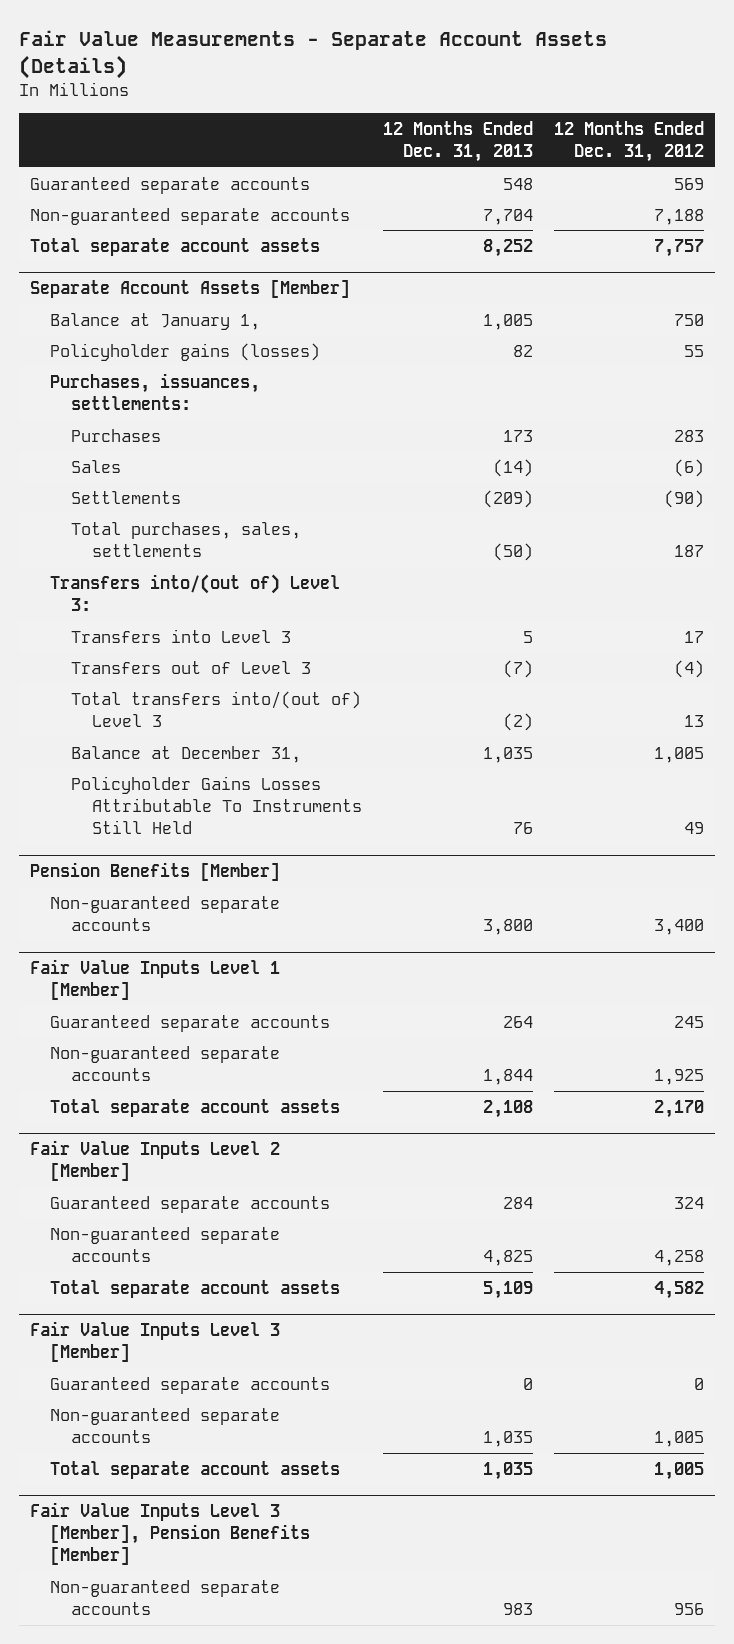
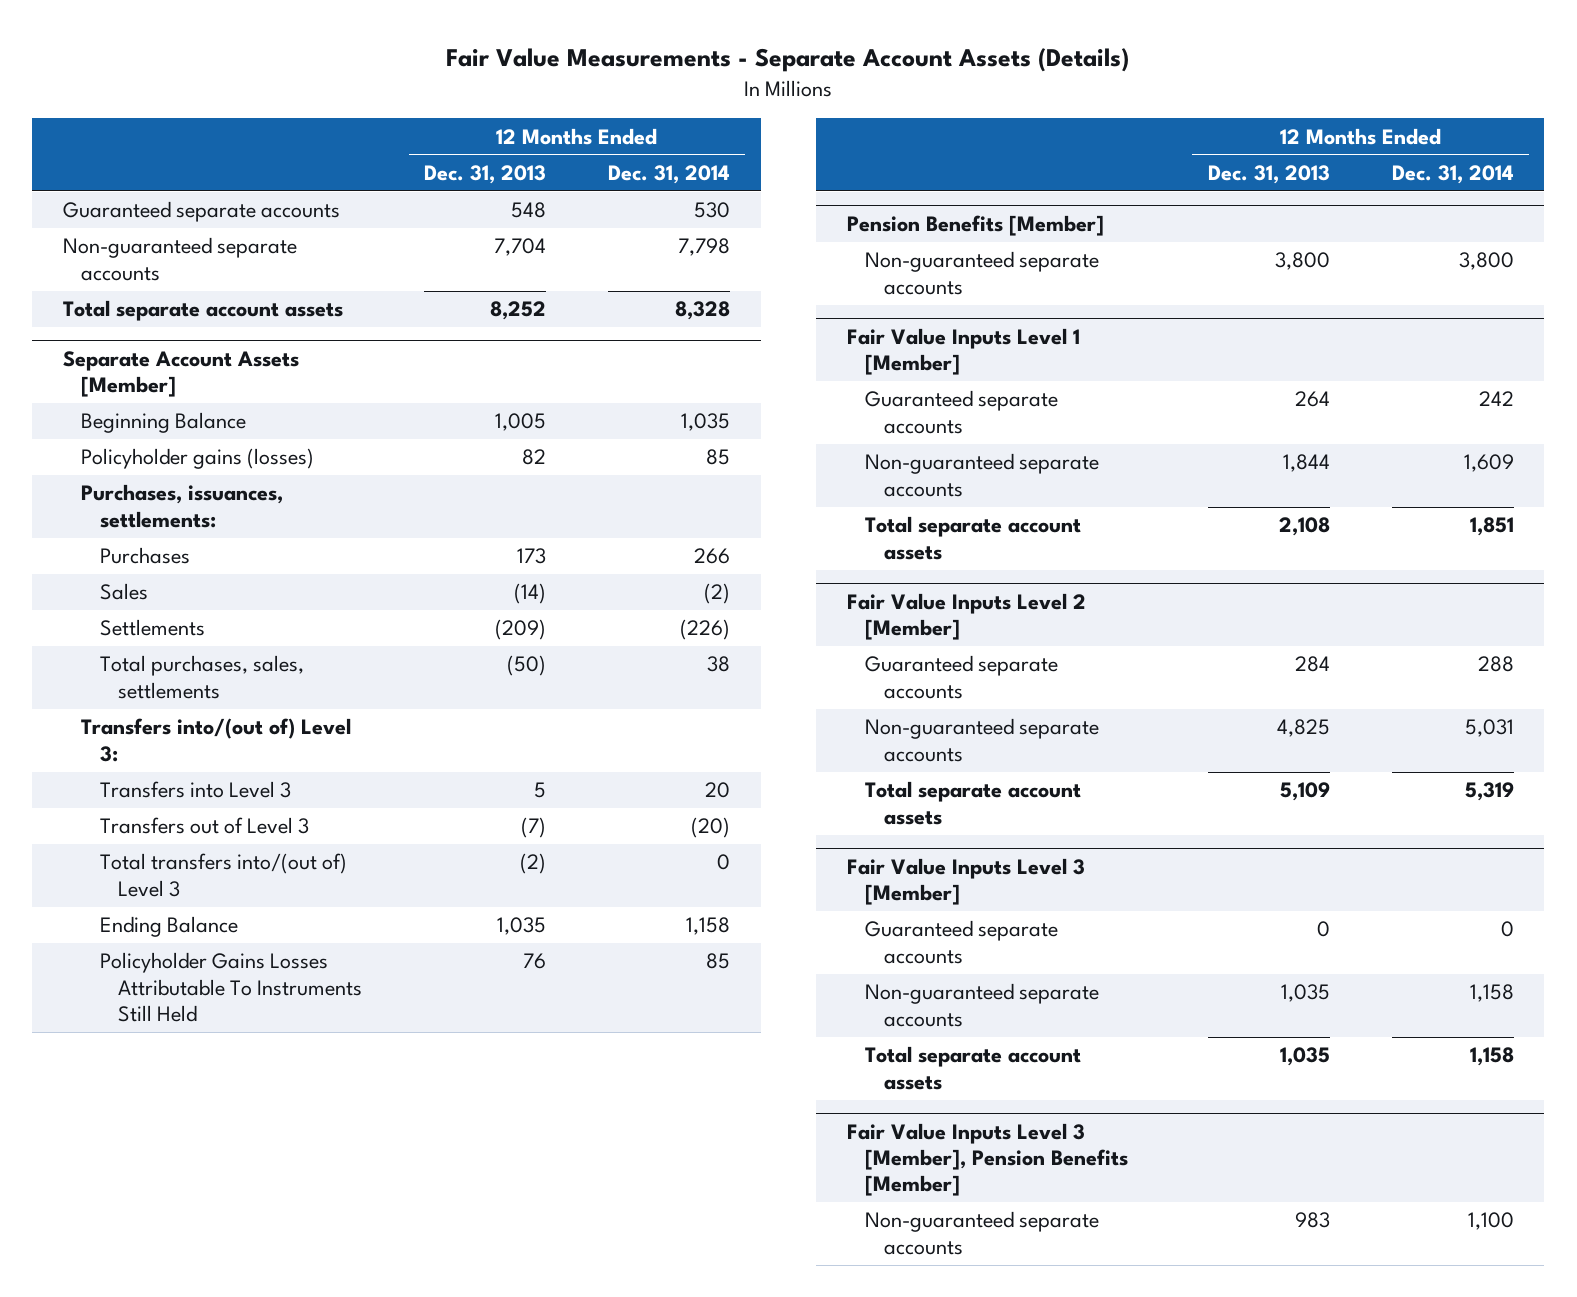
- | 12 Months Ended Dec. 31, 2013 | 12 Months Ended Dec. 31, 2012
+ | 12 Months Ended Dec. 31, 2013 | 12 Months Ended Dec. 31, 2014
@ Separate Account Assets [Member]
- Balance at January 1, | 1,005 | 750
+ Beginning Balance | 1,005 | 1,035
- Balance at December 31, | 1,035 | 1,005
+ Ending Balance | 1,035 | 1,158

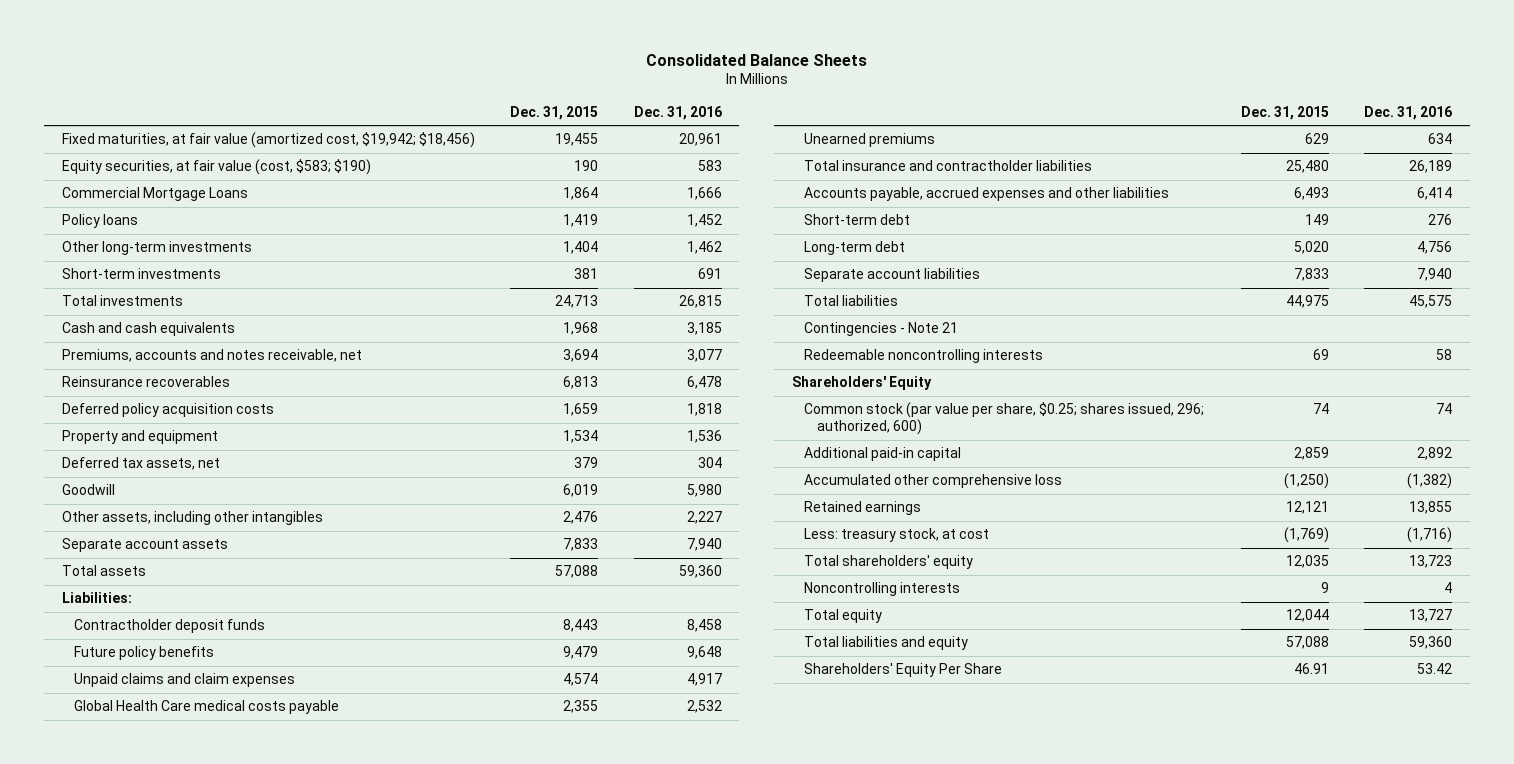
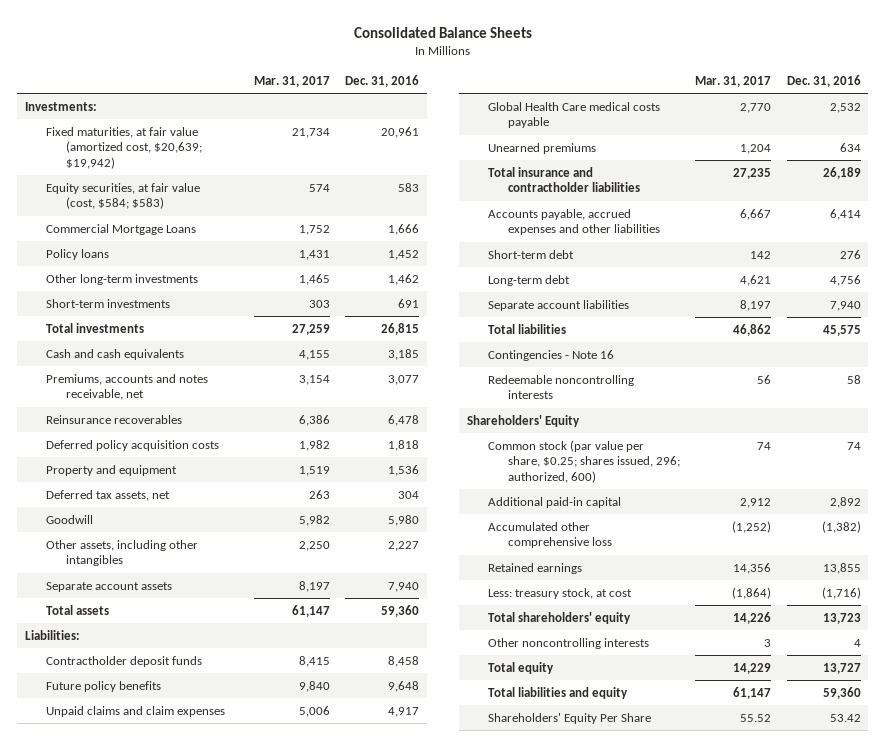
- | Dec. 31, 2015 | Dec. 31, 2016
+ | Mar. 31, 2017 | Dec. 31, 2016
- Fixed maturities, at fair value (amortized cost, $19,942; $18,456) | 19,455 | 20,961
- Equity securities, at fair value (cost, $583; $190) | 190 | 583
+ Investments:
+ Fixed maturities, at fair value (amortized cost, $20,639; $19,942) | 21,734 | 20,961
+ Equity securities, at fair value (cost, $584; $583) | 574 | 583
- Contingencies - Note 21
+ Contingencies - Note 16
- Noncontrolling interests | 9 | 4
+ Other noncontrolling interests | 3 | 4

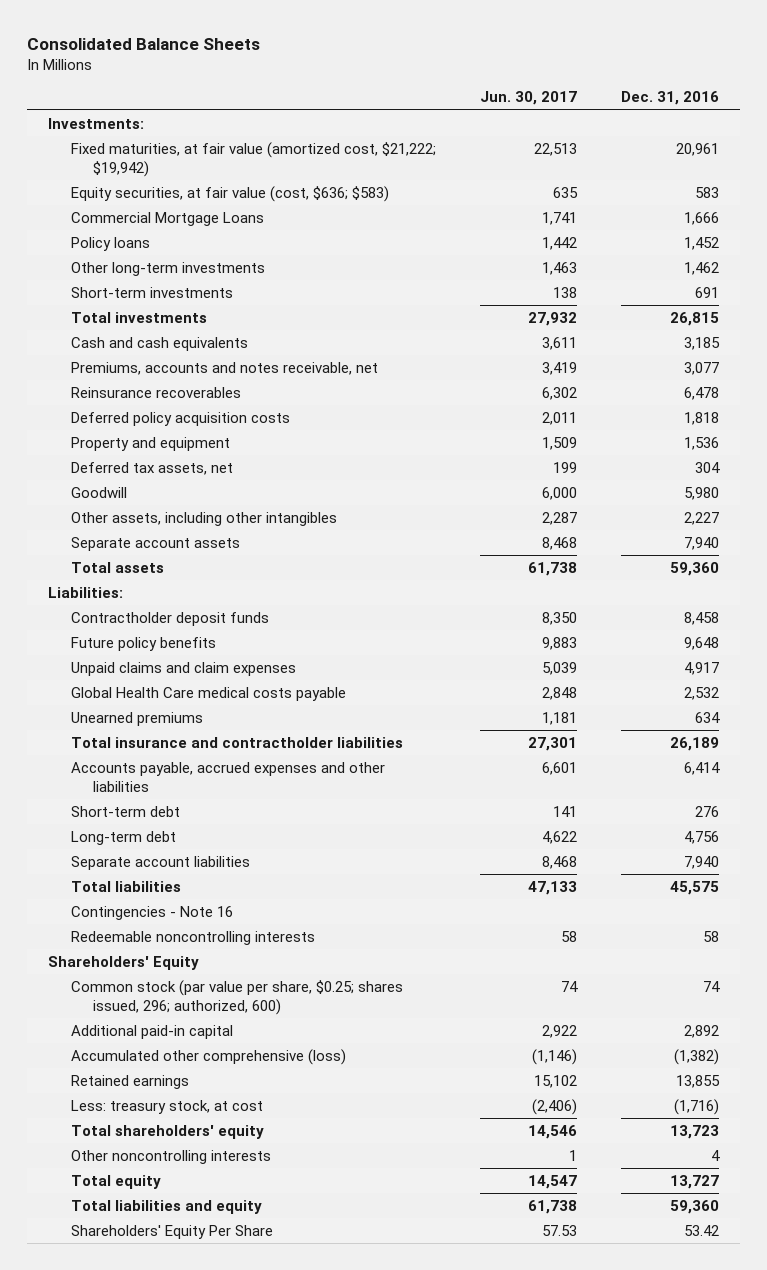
- | Mar. 31, 2017 | Dec. 31, 2016
+ | Jun. 30, 2017 | Dec. 31, 2016
- Fixed maturities, at fair value (amortized cost, $20,639; $19,942) | 21,734 | 20,961
- Equity securities, at fair value (cost, $584; $583) | 574 | 583
+ Fixed maturities, at fair value (amortized cost, $21,222; $19,942) | 22,513 | 20,961
+ Equity securities, at fair value (cost, $636; $583) | 635 | 583
- Accumulated other comprehensive loss | (1,252) | (1,382)
+ Accumulated other comprehensive (loss) | (1,146) | (1,382)

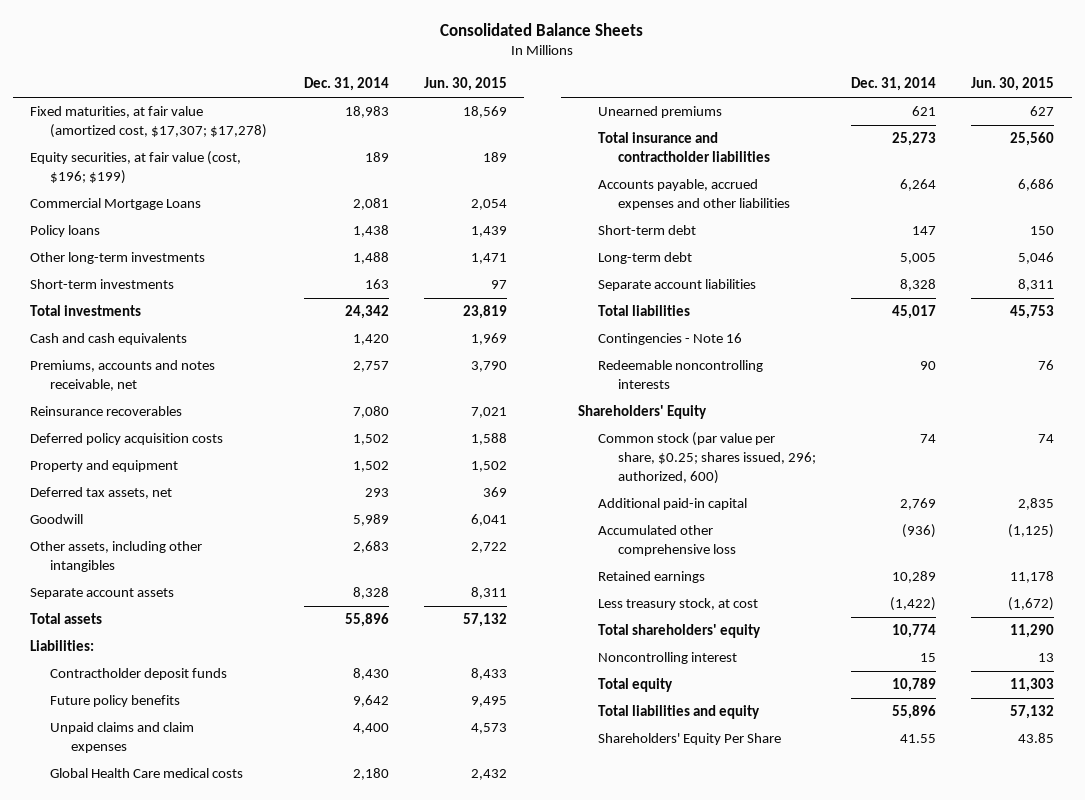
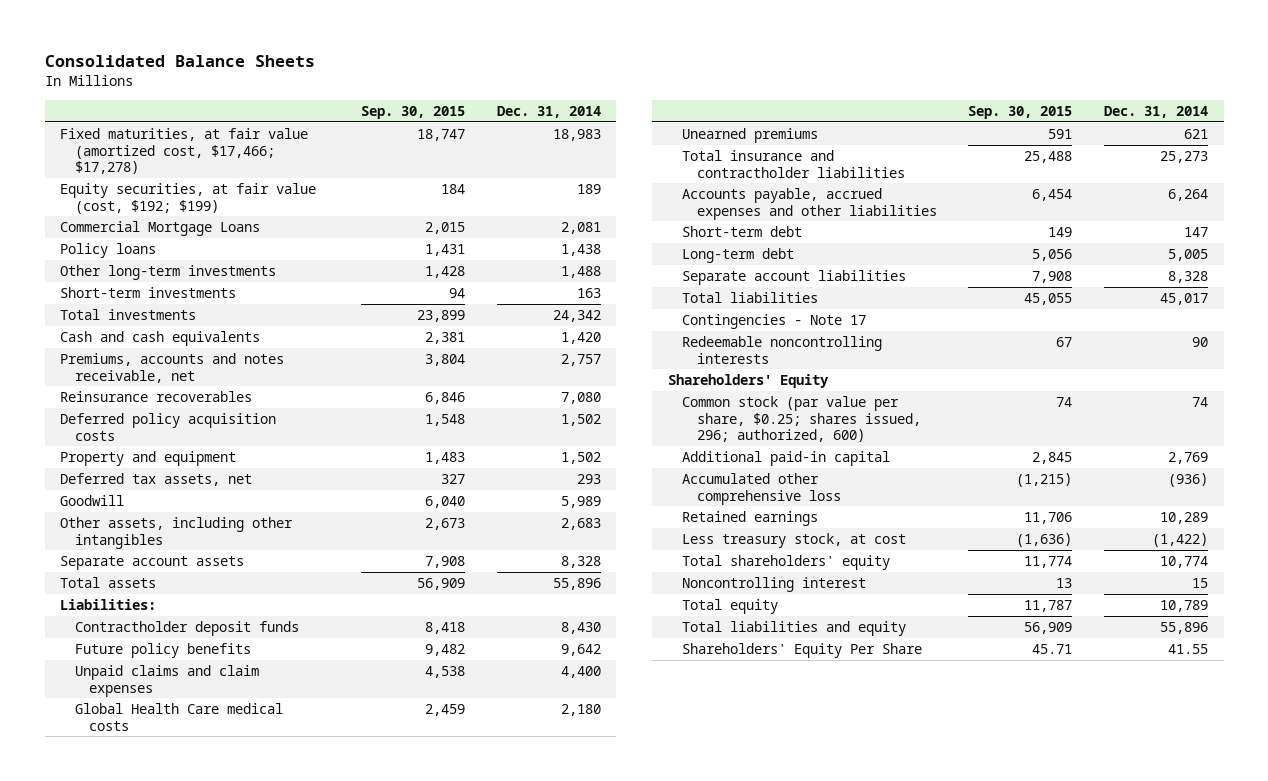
- | Dec. 31, 2014 | Jun. 30, 2015
+ | Sep. 30, 2015 | Dec. 31, 2014
- Fixed maturities, at fair value (amortized cost, $17,307; $17,278) | 18,983 | 18,569
- Equity securities, at fair value (cost, $196; $199) | 189 | 189
+ Fixed maturities, at fair value (amortized cost, $17,466; $17,278) | 18,747 | 18,983
+ Equity securities, at fair value (cost, $192; $199) | 184 | 189
- Contingencies - Note 16
+ Contingencies - Note 17

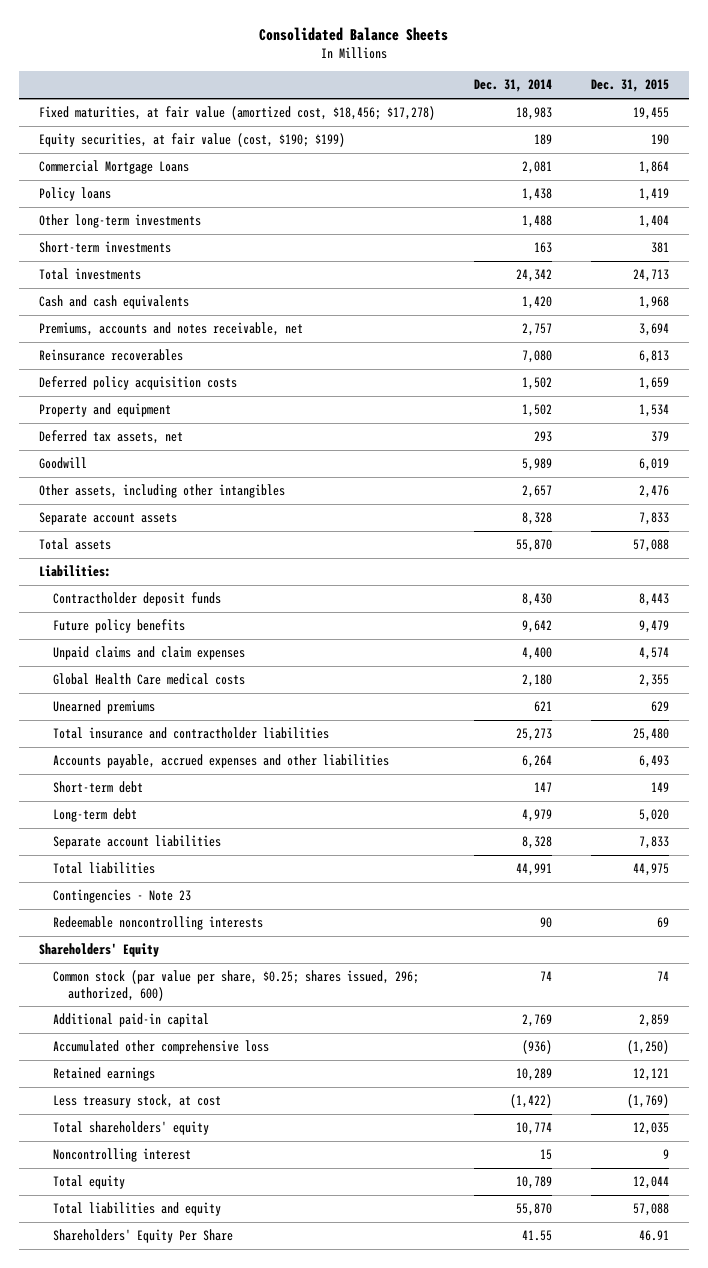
- | Sep. 30, 2015 | Dec. 31, 2014
+ | Dec. 31, 2014 | Dec. 31, 2015
- Fixed maturities, at fair value (amortized cost, $17,466; $17,278) | 18,747 | 18,983
- Equity securities, at fair value (cost, $192; $199) | 184 | 189
+ Fixed maturities, at fair value (amortized cost, $18,456; $17,278) | 18,983 | 19,455
+ Equity securities, at fair value (cost, $190; $199) | 189 | 190
- Other assets, including other intangibles | 2,673 | 2,683
+ Other assets, including other intangibles | 2,657 | 2,476
- Total assets | 56,909 | 55,896
+ Total assets | 55,870 | 57,088
- Long-term debt | 5,056 | 5,005
+ Long-term debt | 4,979 | 5,020
- Total liabilities | 45,055 | 45,017
- Contingencies - Note 17
+ Total liabilities | 44,991 | 44,975
+ Contingencies - Note 23
- Total liabilities and equity | 56,909 | 55,896
+ Total liabilities and equity | 55,870 | 57,088

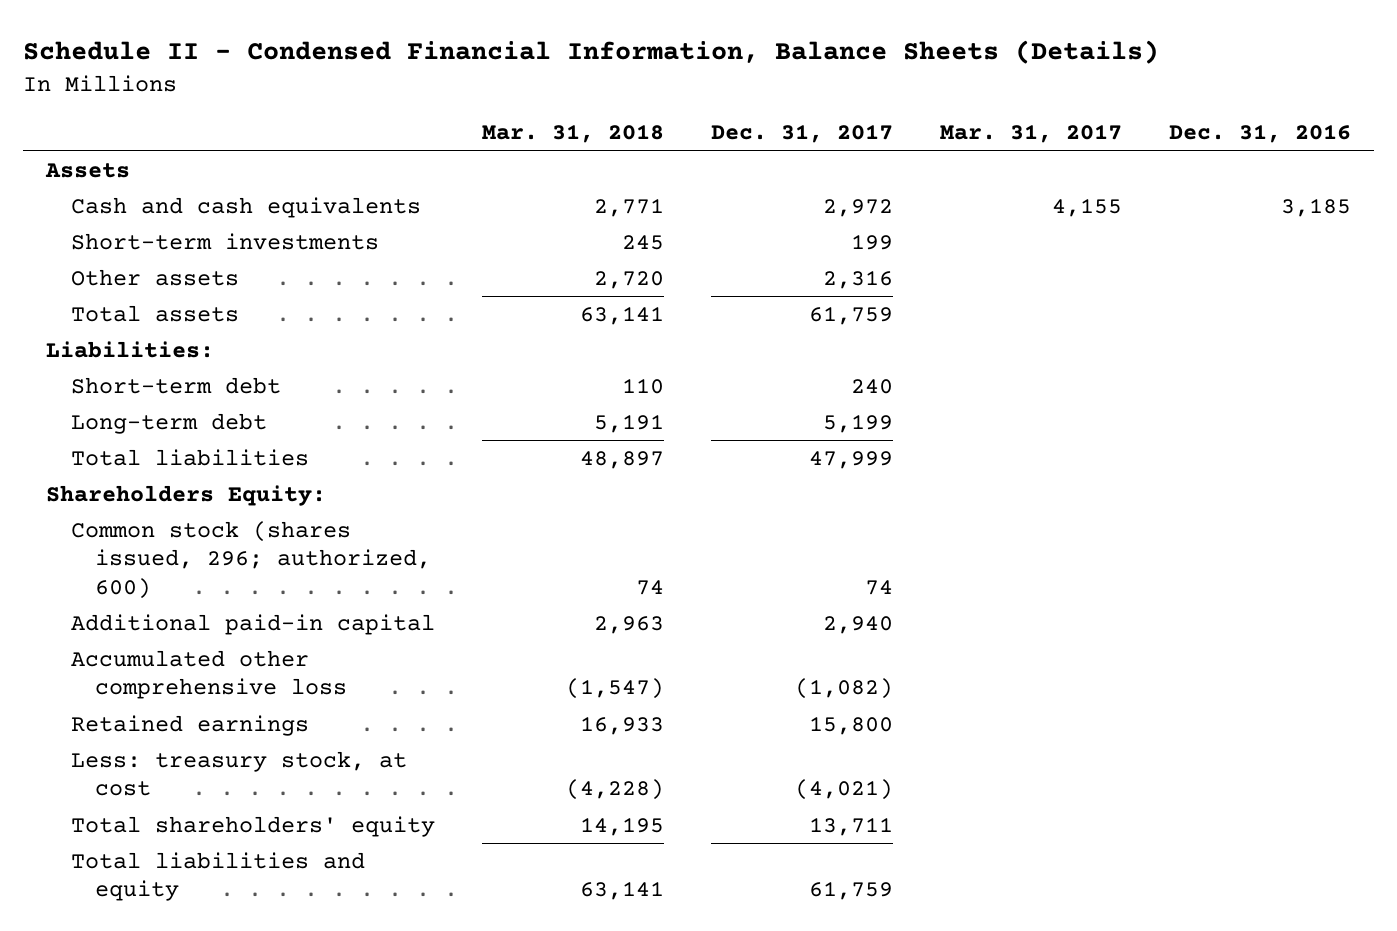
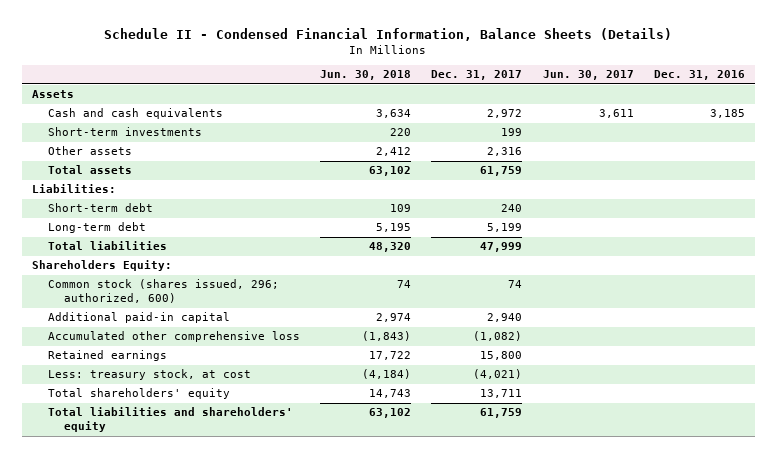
- | Mar. 31, 2018 | Dec. 31, 2017 | Mar. 31, 2017 | Dec. 31, 2016
+ | Jun. 30, 2018 | Dec. 31, 2017 | Jun. 30, 2017 | Dec. 31, 2016
- Total liabilities and equity | 63,141 | 61,759 | |
+ Total liabilities and shareholders' equity | 63,102 | 61,759 | |

